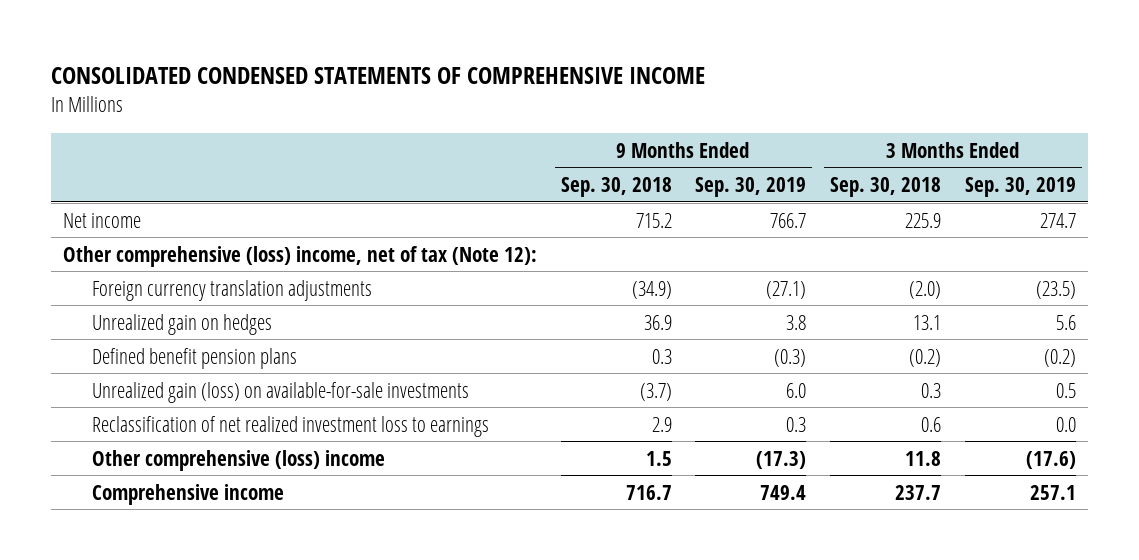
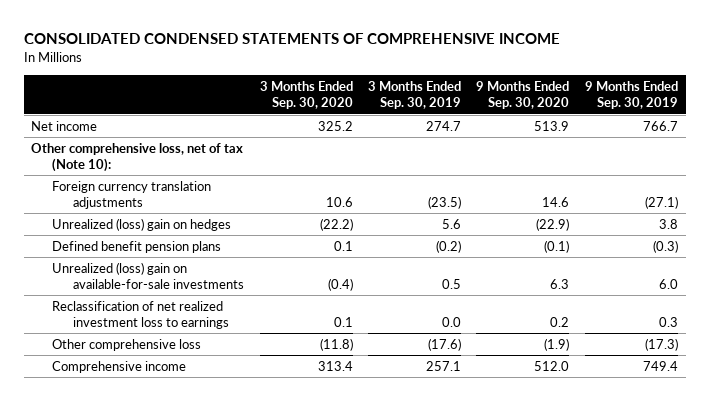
- | 9 Months Ended Sep. 30, 2018 | 9 Months Ended Sep. 30, 2019 | 3 Months Ended Sep. 30, 2018 | 3 Months Ended Sep. 30, 2019
+ | 3 Months Ended Sep. 30, 2020 | 3 Months Ended Sep. 30, 2019 | 9 Months Ended Sep. 30, 2020 | 9 Months Ended Sep. 30, 2019
- Other comprehensive (loss) income, net of tax (Note 12):
+ Other comprehensive loss, net of tax (Note 10):
- Unrealized gain on hedges | 36.9 | 3.8 | 13.1 | 5.6
+ Unrealized (loss) gain on hedges | (22.2) | 5.6 | (22.9) | 3.8
- Unrealized gain (loss) on available-for-sale investments | (3.7) | 6.0 | 0.3 | 0.5
+ Unrealized (loss) gain on available-for-sale investments | (0.4) | 0.5 | 6.3 | 6.0
- Other comprehensive (loss) income | 1.5 | (17.3) | 11.8 | (17.6)
+ Other comprehensive loss | (11.8) | (17.6) | (1.9) | (17.3)

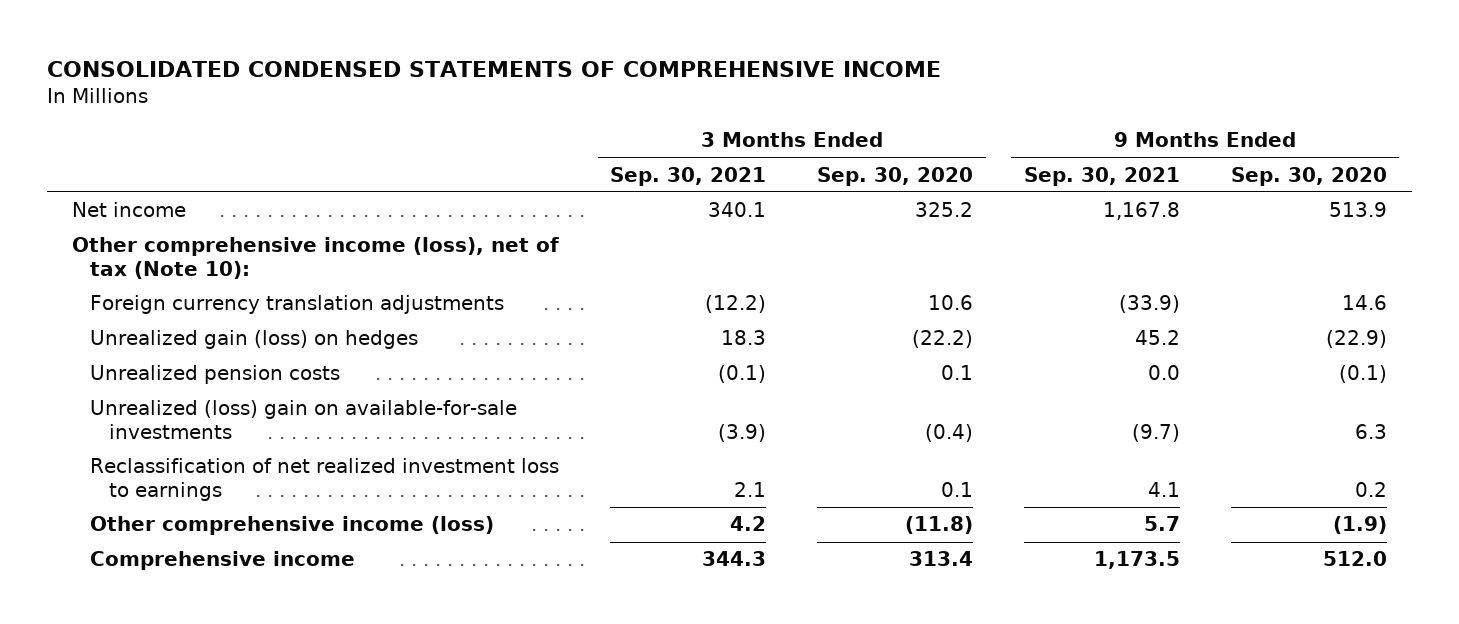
- | 3 Months Ended Sep. 30, 2020 | 3 Months Ended Sep. 30, 2019 | 9 Months Ended Sep. 30, 2020 | 9 Months Ended Sep. 30, 2019
+ | 3 Months Ended Sep. 30, 2021 | 3 Months Ended Sep. 30, 2020 | 9 Months Ended Sep. 30, 2021 | 9 Months Ended Sep. 30, 2020
- Other comprehensive loss, net of tax (Note 10):
+ Other comprehensive income (loss), net of tax (Note 10):
- Unrealized (loss) gain on hedges | (22.2) | 5.6 | (22.9) | 3.8
- Defined benefit pension plans | 0.1 | (0.2) | (0.1) | (0.3)
+ Unrealized gain (loss) on hedges | 18.3 | (22.2) | 45.2 | (22.9)
+ Unrealized pension costs | (0.1) | 0.1 | 0.0 | (0.1)
- Other comprehensive loss | (11.8) | (17.6) | (1.9) | (17.3)
+ Other comprehensive income (loss) | 4.2 | (11.8) | 5.7 | (1.9)

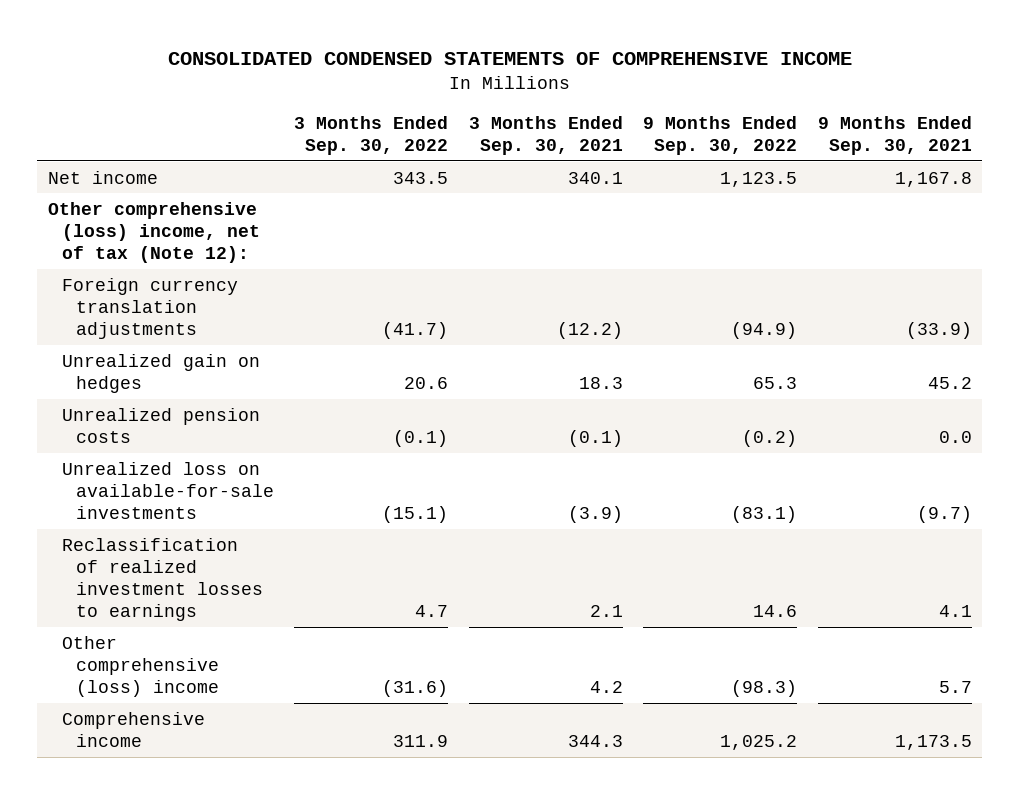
- | 3 Months Ended Sep. 30, 2021 | 3 Months Ended Sep. 30, 2020 | 9 Months Ended Sep. 30, 2021 | 9 Months Ended Sep. 30, 2020
+ | 3 Months Ended Sep. 30, 2022 | 3 Months Ended Sep. 30, 2021 | 9 Months Ended Sep. 30, 2022 | 9 Months Ended Sep. 30, 2021
- Other comprehensive income (loss), net of tax (Note 10):
+ Other comprehensive (loss) income, net of tax (Note 12):
- Unrealized gain (loss) on hedges | 18.3 | (22.2) | 45.2 | (22.9)
+ Unrealized gain on hedges | 20.6 | 18.3 | 65.3 | 45.2
- Unrealized (loss) gain on available-for-sale investments | (3.9) | (0.4) | (9.7) | 6.3
- Reclassification of net realized investment loss to earnings | 2.1 | 0.1 | 4.1 | 0.2
- Other comprehensive income (loss) | 4.2 | (11.8) | 5.7 | (1.9)
+ Unrealized loss on available-for-sale investments | (15.1) | (3.9) | (83.1) | (9.7)
+ Reclassification of realized investment losses to earnings | 4.7 | 2.1 | 14.6 | 4.1
+ Other comprehensive (loss) income | (31.6) | 4.2 | (98.3) | 5.7

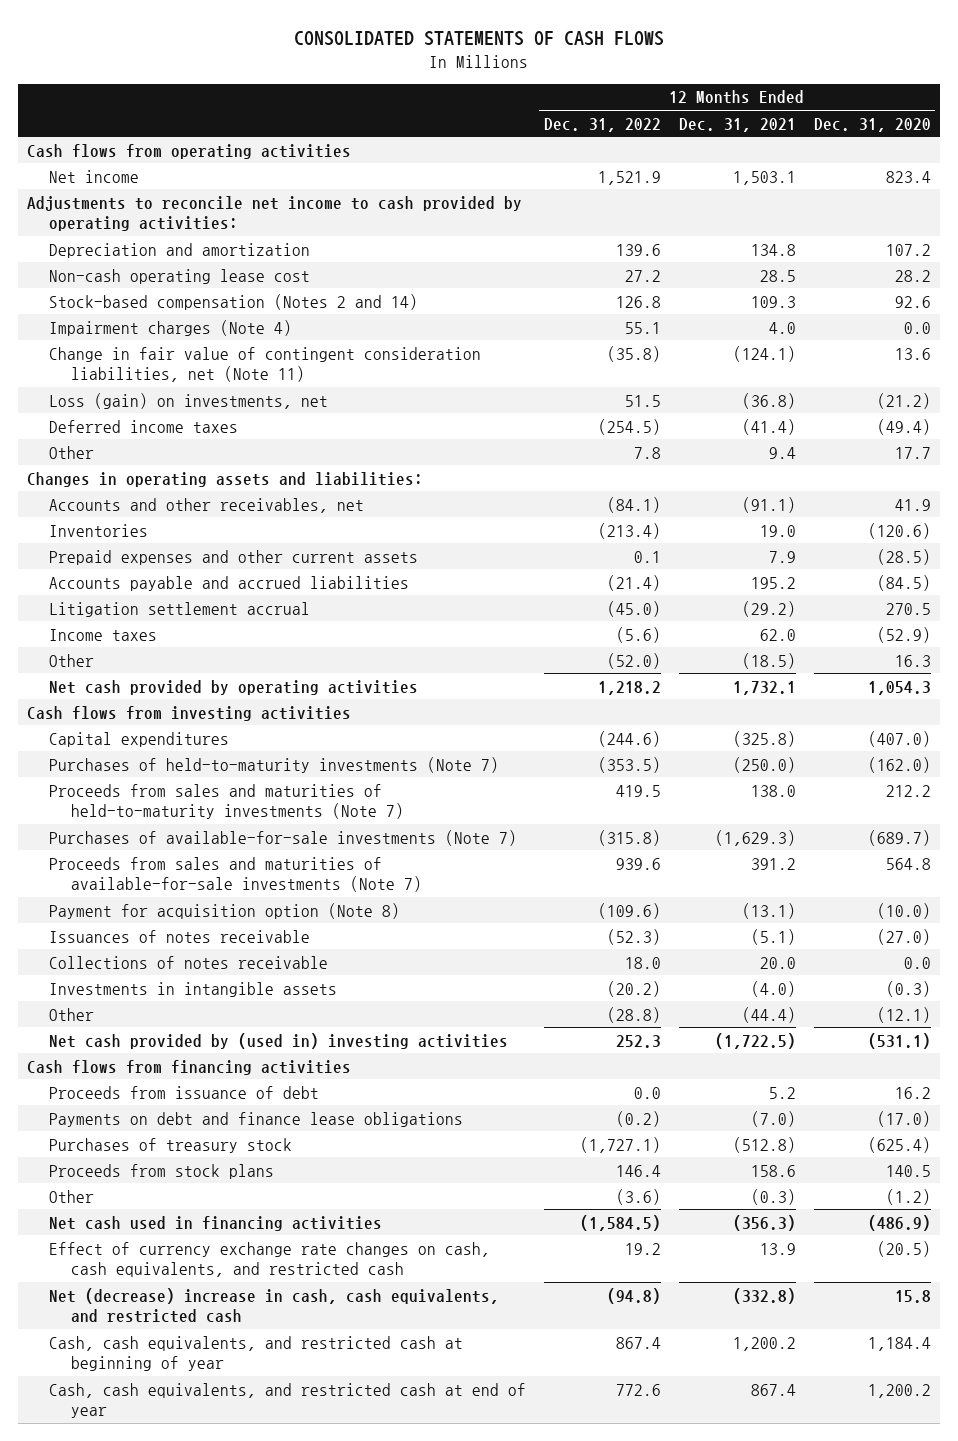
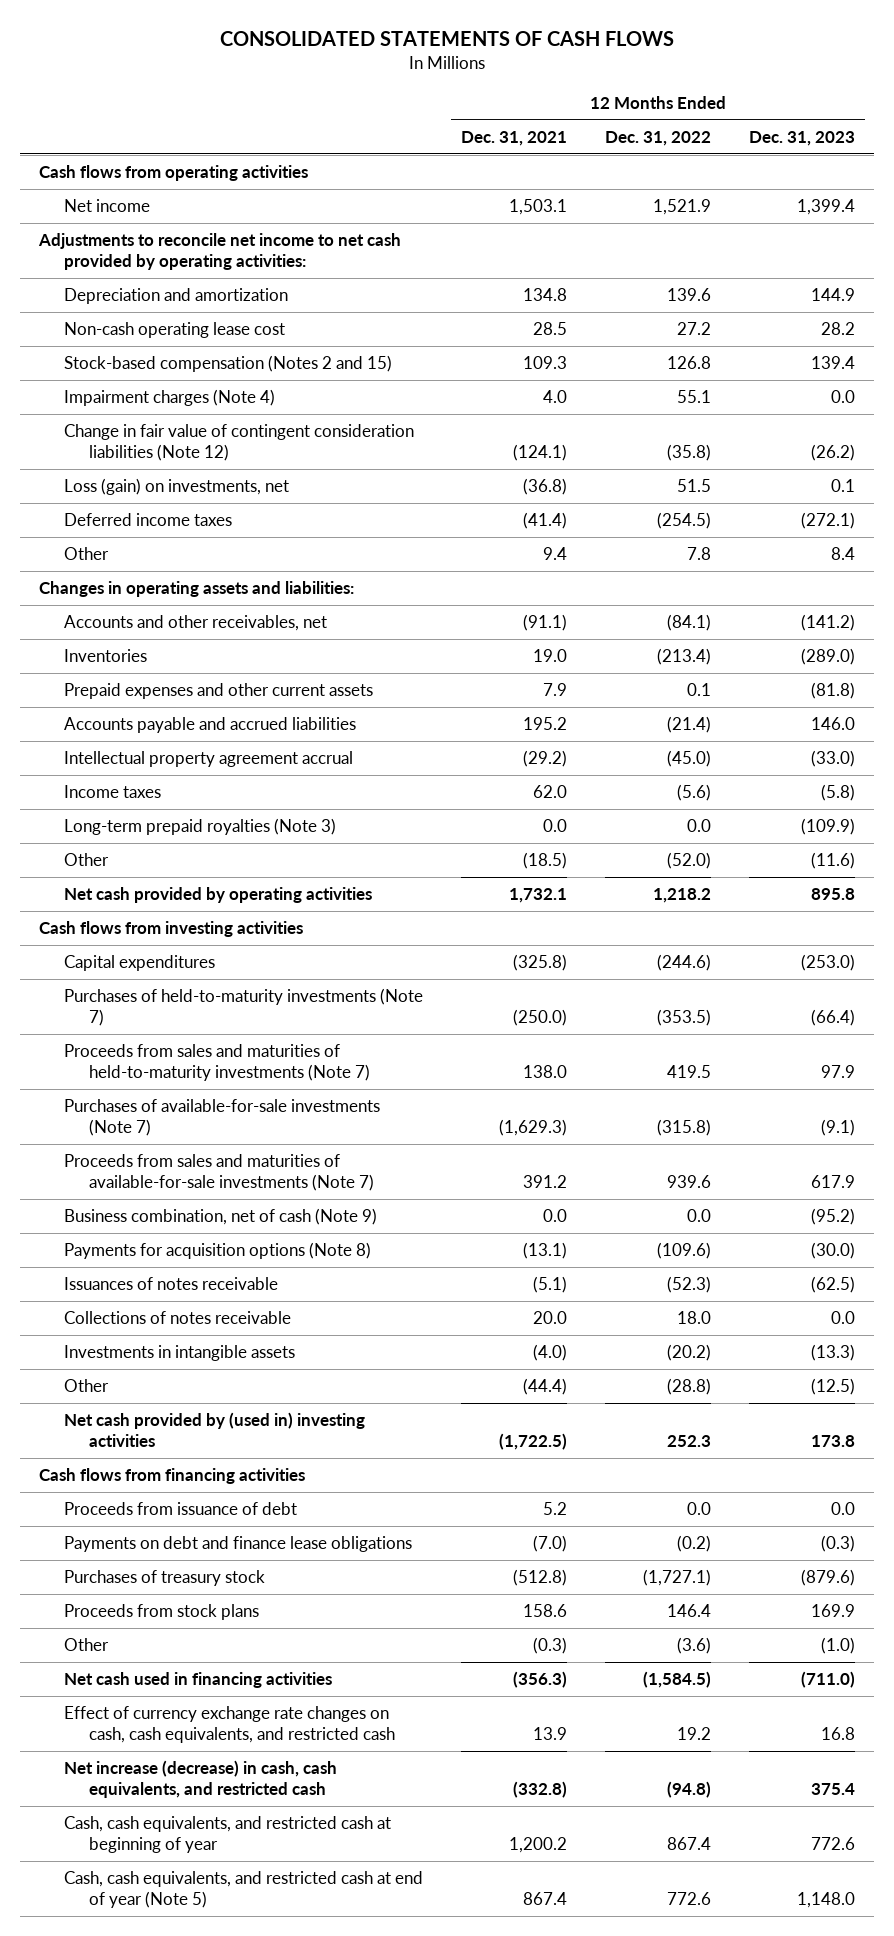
- | 12 Months Ended Dec. 31, 2022 | 12 Months Ended Dec. 31, 2021 | 12 Months Ended Dec. 31, 2020
+ | 12 Months Ended Dec. 31, 2021 | 12 Months Ended Dec. 31, 2022 | 12 Months Ended Dec. 31, 2023
- Adjustments to reconcile net income to cash provided by operating activities:
+ Adjustments to reconcile net income to net cash provided by operating activities:
- Stock-based compensation (Notes 2 and 14) | 126.8 | 109.3 | 92.6
+ Stock-based compensation (Notes 2 and 15) | 109.3 | 126.8 | 139.4
- Change in fair value of contingent consideration liabilities, net (Note 11) | (35.8) | (124.1) | 13.6
+ Change in fair value of contingent consideration liabilities (Note 12) | (124.1) | (35.8) | (26.2)
- Litigation settlement accrual | (45.0) | (29.2) | 270.5
+ Intellectual property agreement accrual | (29.2) | (45.0) | (33.0)
+ Long-term prepaid royalties (Note 3) | 0.0 | 0.0 | (109.9)
- Payment for acquisition option (Note 8) | (109.6) | (13.1) | (10.0)
+ Business combination, net of cash (Note 9) | 0.0 | 0.0 | (95.2)
+ Payments for acquisition options (Note 8) | (13.1) | (109.6) | (30.0)
- Net (decrease) increase in cash, cash equivalents, and restricted cash | (94.8) | (332.8) | 15.8
+ Net increase (decrease) in cash, cash equivalents, and restricted cash | (332.8) | (94.8) | 375.4
- Cash, cash equivalents, and restricted cash at end of year | 772.6 | 867.4 | 1,200.2
+ Cash, cash equivalents, and restricted cash at end of year (Note 5) | 867.4 | 772.6 | 1,148.0

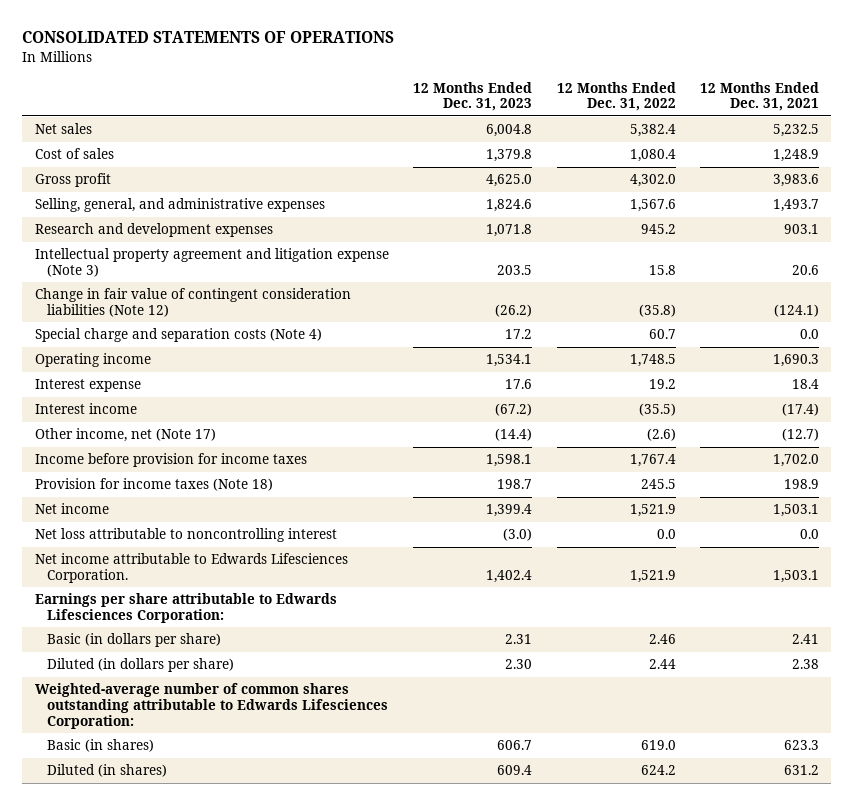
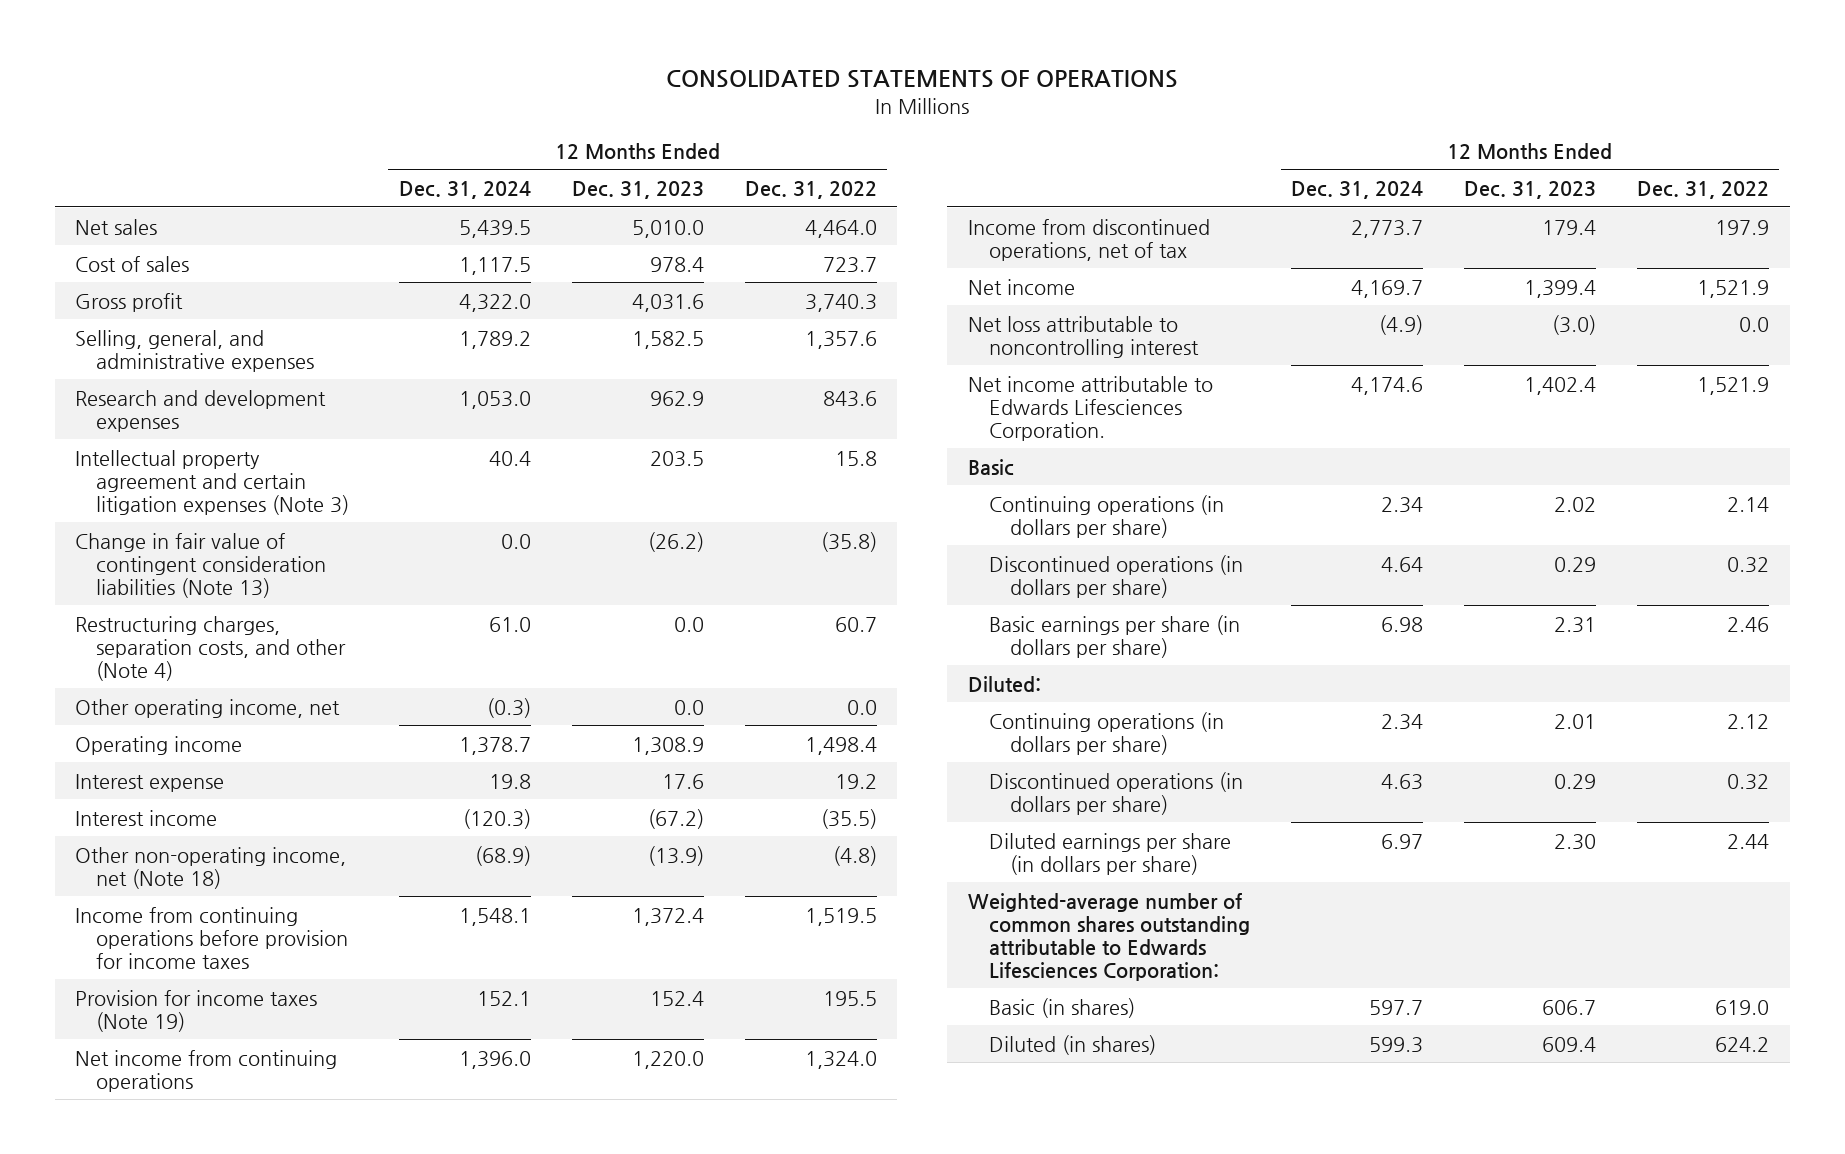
- | 12 Months Ended Dec. 31, 2023 | 12 Months Ended Dec. 31, 2022 | 12 Months Ended Dec. 31, 2021
+ | 12 Months Ended Dec. 31, 2024 | 12 Months Ended Dec. 31, 2023 | 12 Months Ended Dec. 31, 2022
- Net sales | 6,004.8 | 5,382.4 | 5,232.5
- Cost of sales | 1,379.8 | 1,080.4 | 1,248.9
- Gross profit | 4,625.0 | 4,302.0 | 3,983.6
- Selling, general, and administrative expenses | 1,824.6 | 1,567.6 | 1,493.7
- Research and development expenses | 1,071.8 | 945.2 | 903.1
- Intellectual property agreement and litigation expense (Note 3) | 203.5 | 15.8 | 20.6
- Change in fair value of contingent consideration liabilities (Note 12) | (26.2) | (35.8) | (124.1)
- Special charge and separation costs (Note 4) | 17.2 | 60.7 | 0.0
- Operating income | 1,534.1 | 1,748.5 | 1,690.3
+ Net sales | 5,439.5 | 5,010.0 | 4,464.0
+ Cost of sales | 1,117.5 | 978.4 | 723.7
+ Gross profit | 4,322.0 | 4,031.6 | 3,740.3
+ Selling, general, and administrative expenses | 1,789.2 | 1,582.5 | 1,357.6
+ Research and development expenses | 1,053.0 | 962.9 | 843.6
+ Intellectual property agreement and certain litigation expenses (Note 3) | 40.4 | 203.5 | 15.8
+ Change in fair value of contingent consideration liabilities (Note 13) | 0.0 | (26.2) | (35.8)
+ Restructuring charges, separation costs, and other (Note 4) | 61.0 | 0.0 | 60.7
+ Other operating income, net | (0.3) | 0.0 | 0.0
+ Operating income | 1,378.7 | 1,308.9 | 1,498.4
- Other income, net (Note 17) | (14.4) | (2.6) | (12.7)
- Income before provision for income taxes | 1,598.1 | 1,767.4 | 1,702.0
- Provision for income taxes (Note 18) | 198.7 | 245.5 | 198.9
+ Other non-operating income, net (Note 18) | (68.9) | (13.9) | (4.8)
+ Income from continuing operations before provision for income taxes | 1,548.1 | 1,372.4 | 1,519.5
+ Provision for income taxes (Note 19) | 152.1 | 152.4 | 195.5
+ Net income from continuing operations | 1,396.0 | 1,220.0 | 1,324.0
+ Income from discontinued operations, net of tax | 2,773.7 | 179.4 | 197.9
- Earnings per share attributable to Edwards Lifesciences Corporation:
- Basic (in dollars per share) | 2.31 | 2.46 | 2.41
- Diluted (in dollars per share) | 2.30 | 2.44 | 2.38
+ Basic
+ Continuing operations (in dollars per share) | 2.34 | 2.02 | 2.14
+ Discontinued operations (in dollars per share) | 4.64 | 0.29 | 0.32
+ Basic earnings per share (in dollars per share) | 6.98 | 2.31 | 2.46
+ Diluted:
+ Continuing operations (in dollars per share) | 2.34 | 2.01 | 2.12
+ Discontinued operations (in dollars per share) | 4.63 | 0.29 | 0.32
+ Diluted earnings per share (in dollars per share) | 6.97 | 2.30 | 2.44

